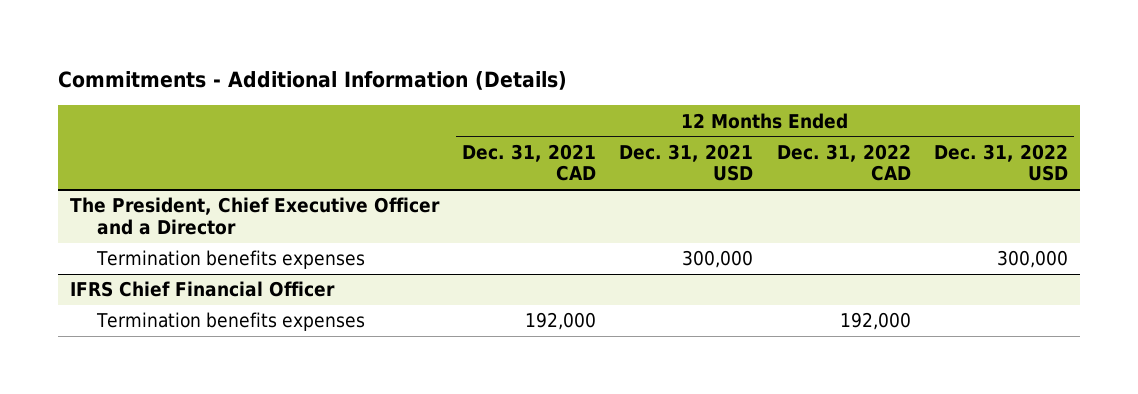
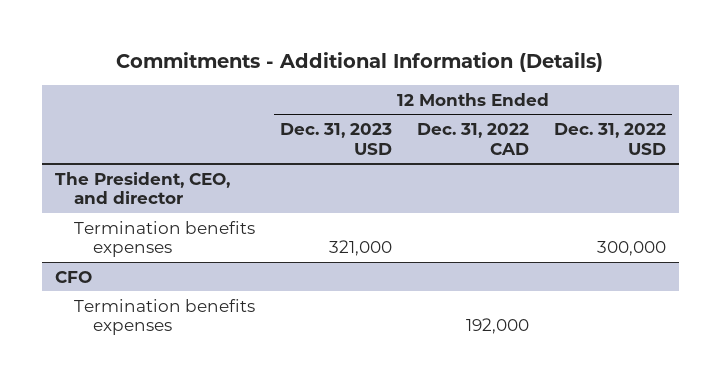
- | 12 Months Ended Dec. 31, 2021 CAD | 12 Months Ended Dec. 31, 2021 USD | 12 Months Ended Dec. 31, 2022 CAD | 12 Months Ended Dec. 31, 2022 USD
+ | 12 Months Ended Dec. 31, 2023 USD | 12 Months Ended Dec. 31, 2022 CAD | 12 Months Ended Dec. 31, 2022 USD
- The President, Chief Executive Officer and a Director
+ The President, CEO, and director
- IFRS Chief Financial Officer
+ CFO

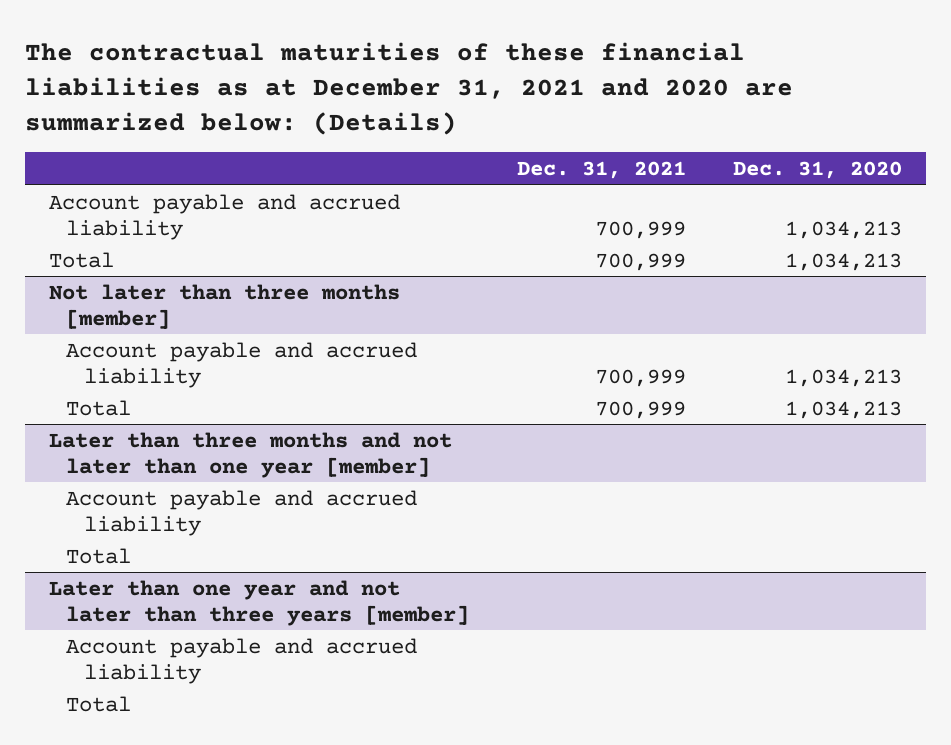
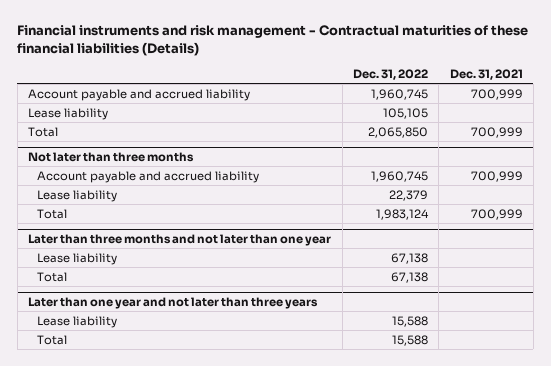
- The contractual maturities of these financial liabilities as at December 31, 2021 and 2020 are summarized below: (Details)
+ Financial instruments and risk management - Contractual maturities of these financial liabilities (Details)
- | Dec. 31, 2021 | Dec. 31, 2020
+ | Dec. 31, 2022 | Dec. 31, 2021
+ Lease liability | 105,105 |
- Not later than three months [member]
+ Not later than three months
+ Lease liability | 22,379 |
- Later than three months and not later than one year [member]
- Account payable and accrued liability
+ Later than three months and not later than one year
+ Lease liability | 67,138 |
- Later than one year and not later than three years [member]
- Account payable and accrued liability
+ Later than one year and not later than three years
+ Lease liability | 15,588 |

